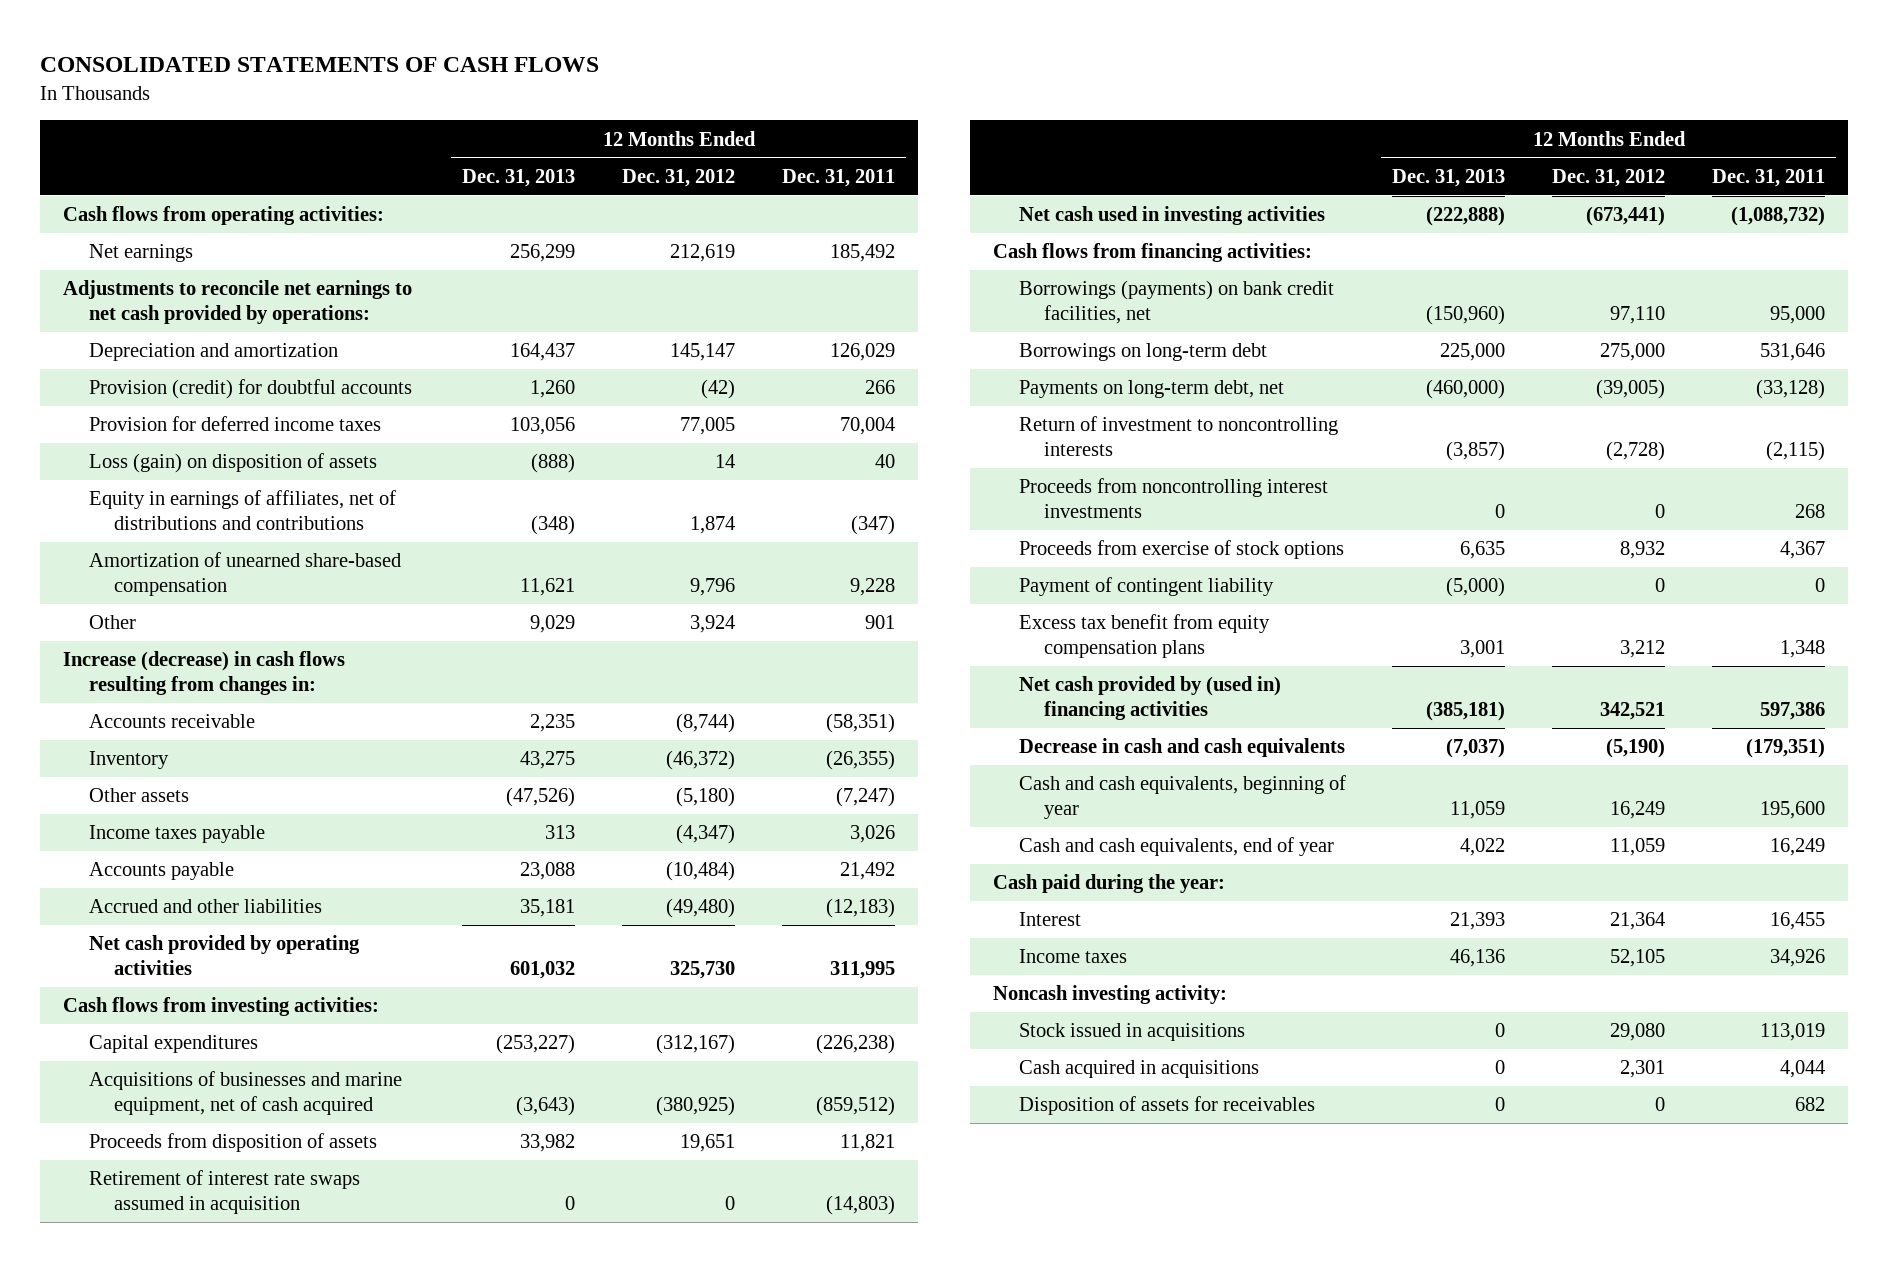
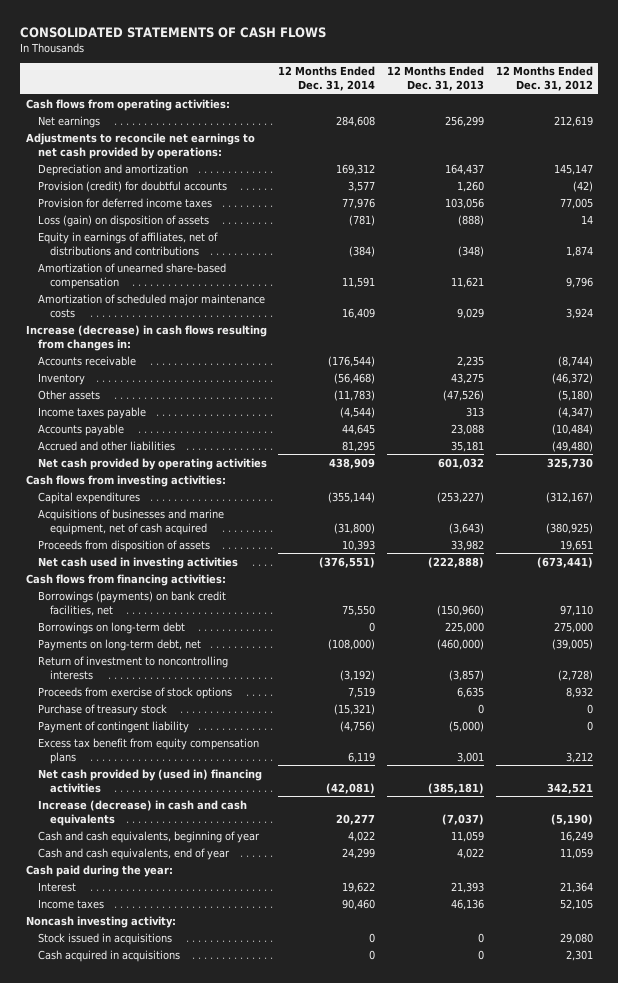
- | 12 Months Ended Dec. 31, 2013 | 12 Months Ended Dec. 31, 2012 | 12 Months Ended Dec. 31, 2011
+ | 12 Months Ended Dec. 31, 2014 | 12 Months Ended Dec. 31, 2013 | 12 Months Ended Dec. 31, 2012
- Other | 9,029 | 3,924 | 901
+ Amortization of scheduled major maintenance costs | 16,409 | 9,029 | 3,924
- Retirement of interest rate swaps assumed in acquisition | 0 | 0 | (14,803)
- Proceeds from noncontrolling interest investments | 0 | 0 | 268
+ Purchase of treasury stock | (15,321) | 0 | 0
- Decrease in cash and cash equivalents | (7,037) | (5,190) | (179,351)
+ Increase (decrease) in cash and cash equivalents | 20,277 | (7,037) | (5,190)
- Disposition of assets for receivables | 0 | 0 | 682

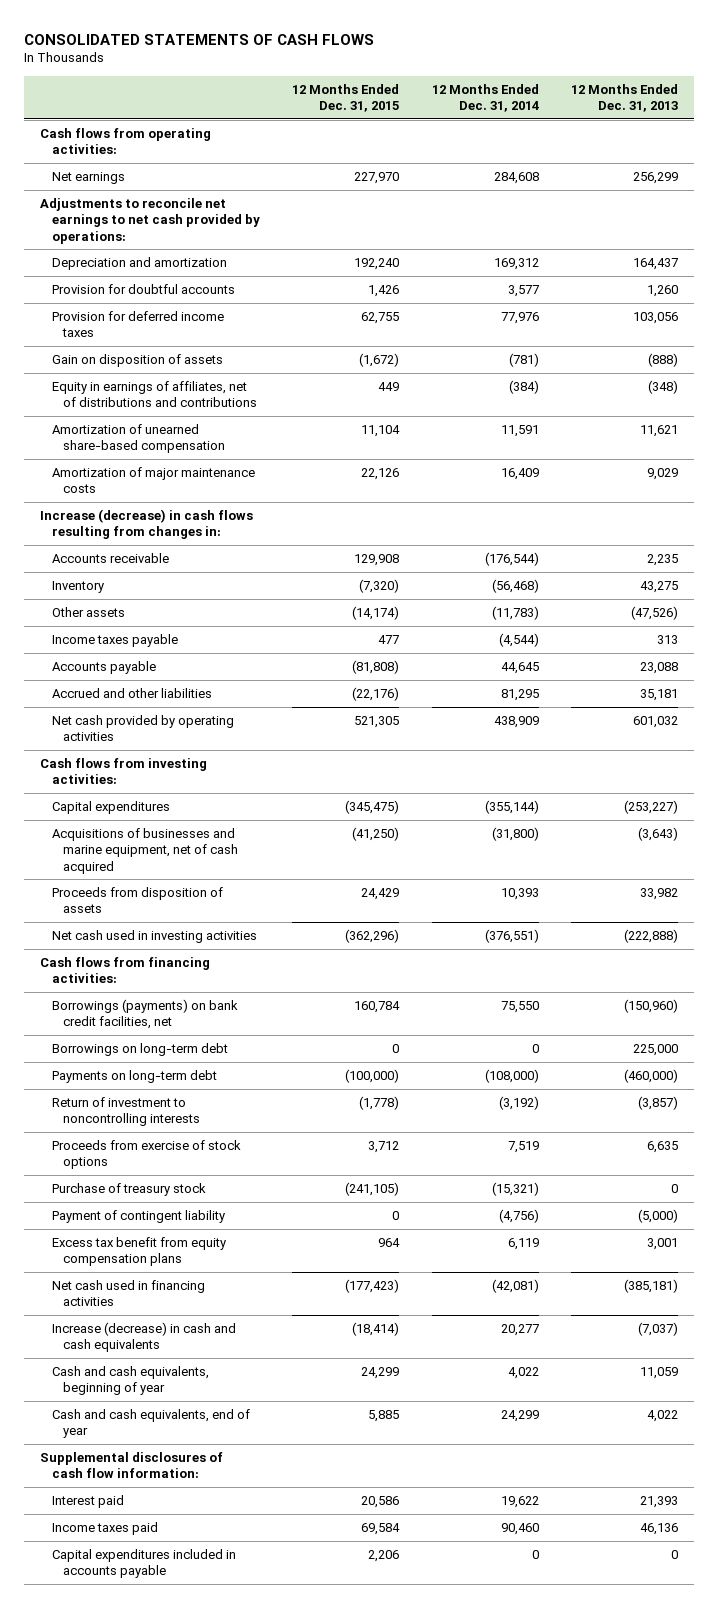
- | 12 Months Ended Dec. 31, 2014 | 12 Months Ended Dec. 31, 2013 | 12 Months Ended Dec. 31, 2012
+ | 12 Months Ended Dec. 31, 2015 | 12 Months Ended Dec. 31, 2014 | 12 Months Ended Dec. 31, 2013
- Provision (credit) for doubtful accounts | 3,577 | 1,260 | (42)
+ Provision for doubtful accounts | 1,426 | 3,577 | 1,260
- Loss (gain) on disposition of assets | (781) | (888) | 14
+ Gain on disposition of assets | (1,672) | (781) | (888)
- Amortization of scheduled major maintenance costs | 16,409 | 9,029 | 3,924
+ Amortization of major maintenance costs | 22,126 | 16,409 | 9,029
- Payments on long-term debt, net | (108,000) | (460,000) | (39,005)
+ Payments on long-term debt | (100,000) | (108,000) | (460,000)
- Net cash provided by (used in) financing activities | (42,081) | (385,181) | 342,521
+ Net cash used in financing activities | (177,423) | (42,081) | (385,181)
- Cash paid during the year:
- Interest | 19,622 | 21,393 | 21,364
- Income taxes | 90,460 | 46,136 | 52,105
- Noncash investing activity:
- Stock issued in acquisitions | 0 | 0 | 29,080
- Cash acquired in acquisitions | 0 | 0 | 2,301
+ Supplemental disclosures of cash flow information:
+ Interest paid | 20,586 | 19,622 | 21,393
+ Income taxes paid | 69,584 | 90,460 | 46,136
+ Capital expenditures included in accounts payable | 2,206 | 0 | 0

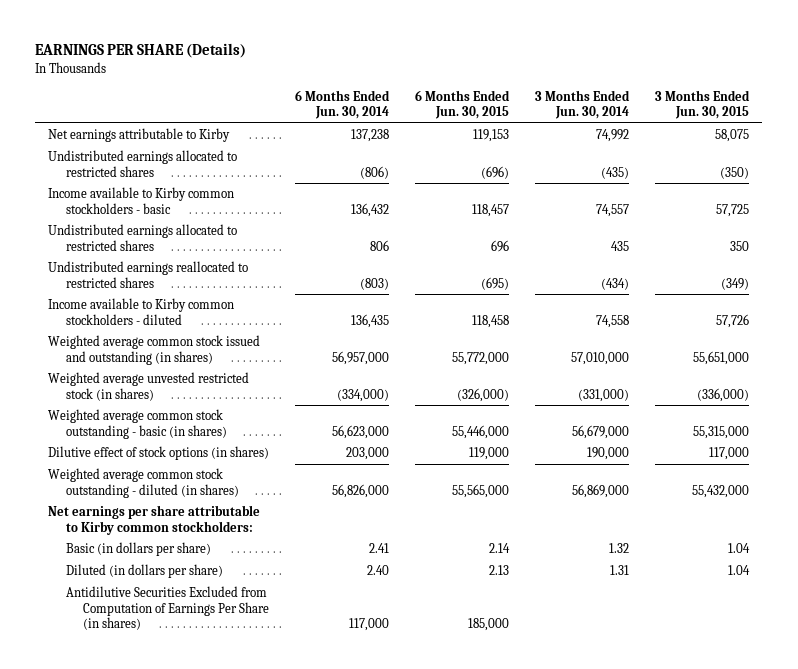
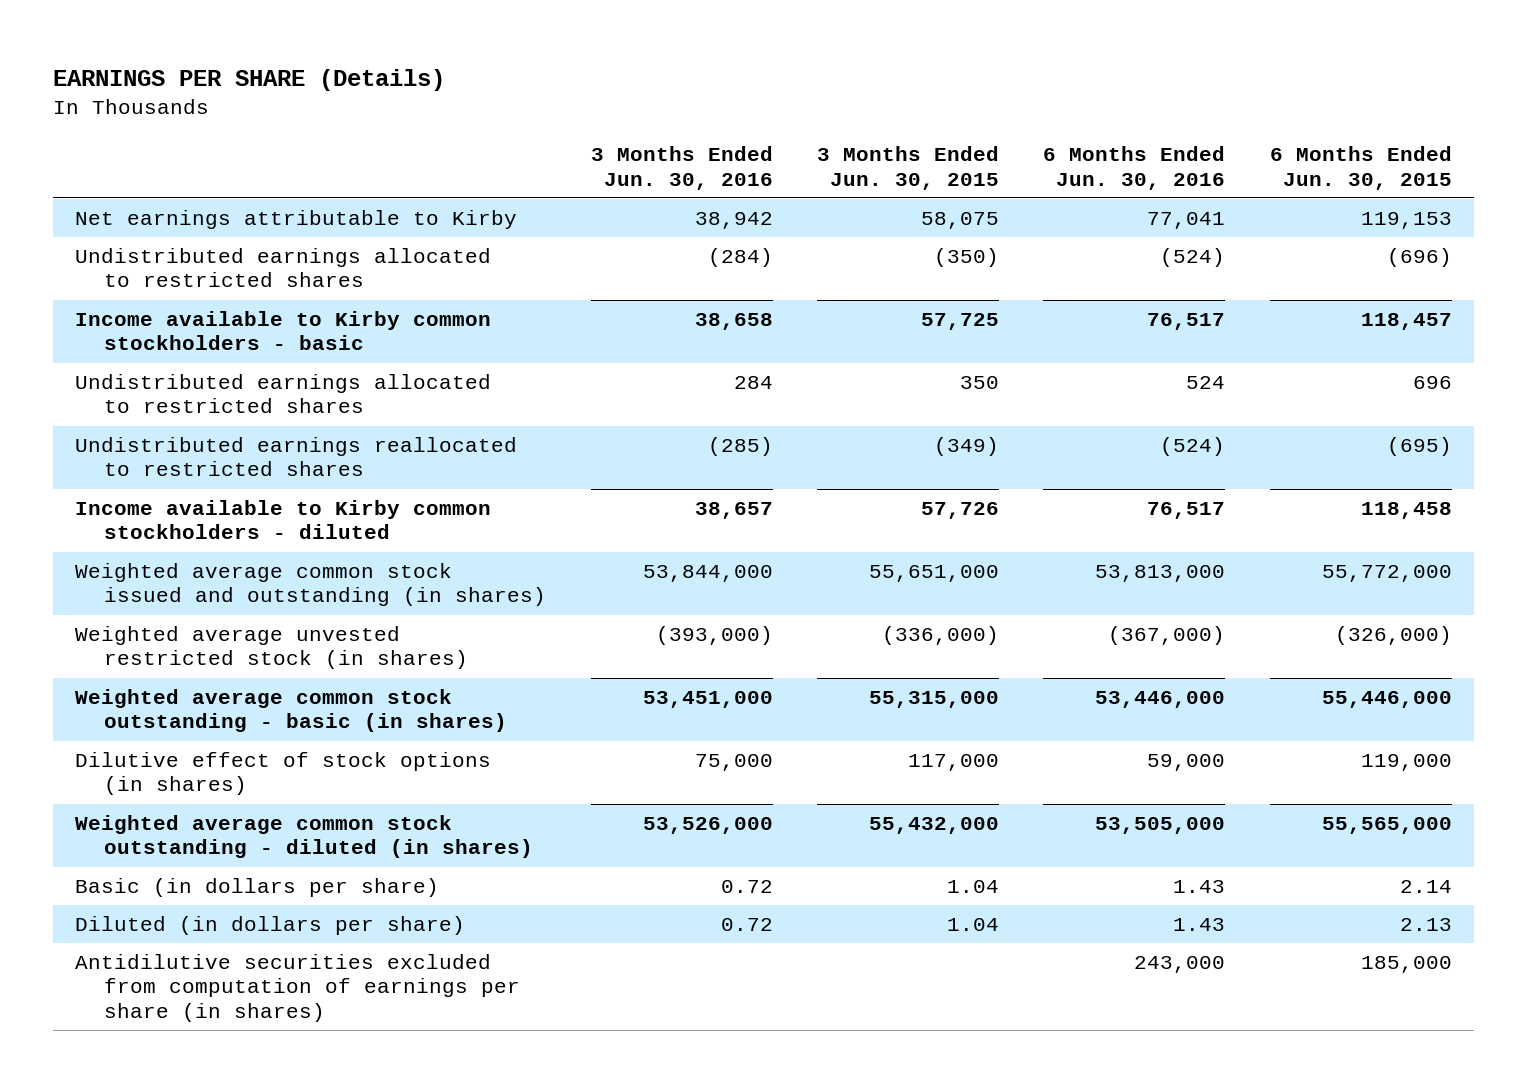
- | 6 Months Ended Jun. 30, 2014 | 6 Months Ended Jun. 30, 2015 | 3 Months Ended Jun. 30, 2014 | 3 Months Ended Jun. 30, 2015
+ | 3 Months Ended Jun. 30, 2016 | 3 Months Ended Jun. 30, 2015 | 6 Months Ended Jun. 30, 2016 | 6 Months Ended Jun. 30, 2015
- Net earnings per share attributable to Kirby common stockholders:
- Antidilutive Securities Excluded from Computation of Earnings Per Share (in shares) | 117,000 | 185,000 | |
+ Antidilutive securities excluded from computation of earnings per share (in shares) | | | 243,000 | 185,000

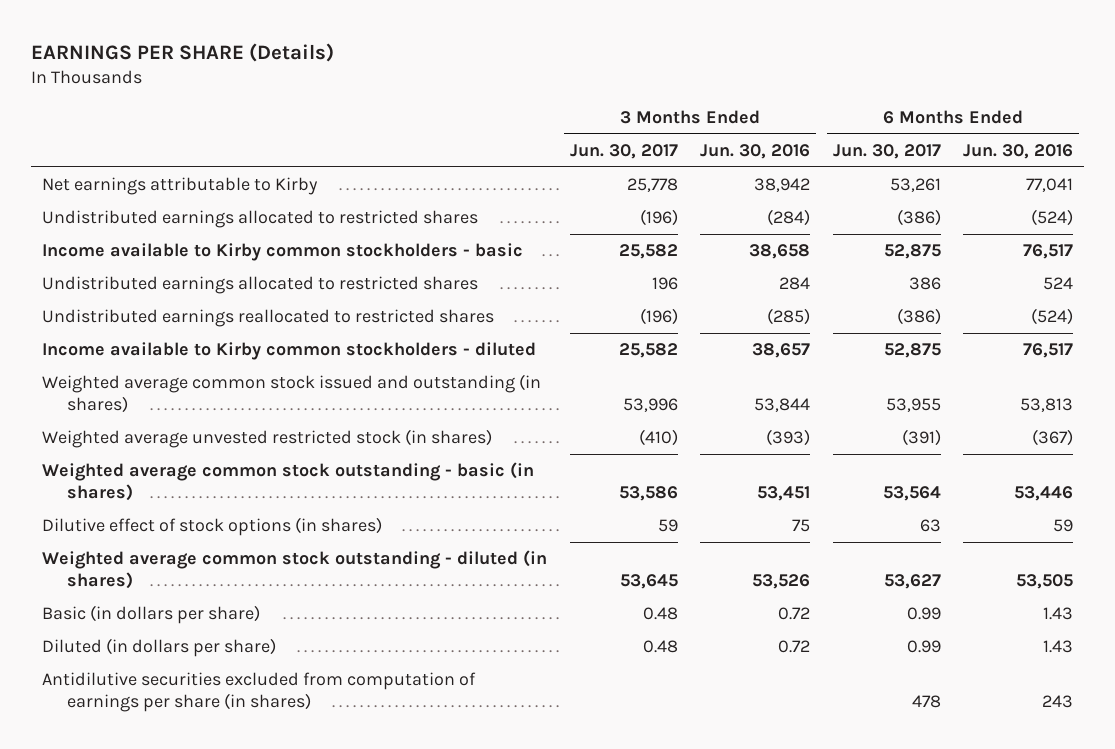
- | 3 Months Ended Jun. 30, 2016 | 3 Months Ended Jun. 30, 2015 | 6 Months Ended Jun. 30, 2016 | 6 Months Ended Jun. 30, 2015
+ | 3 Months Ended Jun. 30, 2017 | 3 Months Ended Jun. 30, 2016 | 6 Months Ended Jun. 30, 2017 | 6 Months Ended Jun. 30, 2016
- Weighted average common stock issued and outstanding (in shares) | 53,844,000 | 55,651,000 | 53,813,000 | 55,772,000
- Weighted average unvested restricted stock (in shares) | (393,000) | (336,000) | (367,000) | (326,000)
- Weighted average common stock outstanding - basic (in shares) | 53,451,000 | 55,315,000 | 53,446,000 | 55,446,000
- Dilutive effect of stock options (in shares) | 75,000 | 117,000 | 59,000 | 119,000
- Weighted average common stock outstanding - diluted (in shares) | 53,526,000 | 55,432,000 | 53,505,000 | 55,565,000
+ Weighted average common stock issued and outstanding (in shares) | 53,996 | 53,844 | 53,955 | 53,813
+ Weighted average unvested restricted stock (in shares) | (410) | (393) | (391) | (367)
+ Weighted average common stock outstanding - basic (in shares) | 53,586 | 53,451 | 53,564 | 53,446
+ Dilutive effect of stock options (in shares) | 59 | 75 | 63 | 59
+ Weighted average common stock outstanding - diluted (in shares) | 53,645 | 53,526 | 53,627 | 53,505
- Antidilutive securities excluded from computation of earnings per share (in shares) | | | 243,000 | 185,000
+ Antidilutive securities excluded from computation of earnings per share (in shares) | | | 478 | 243

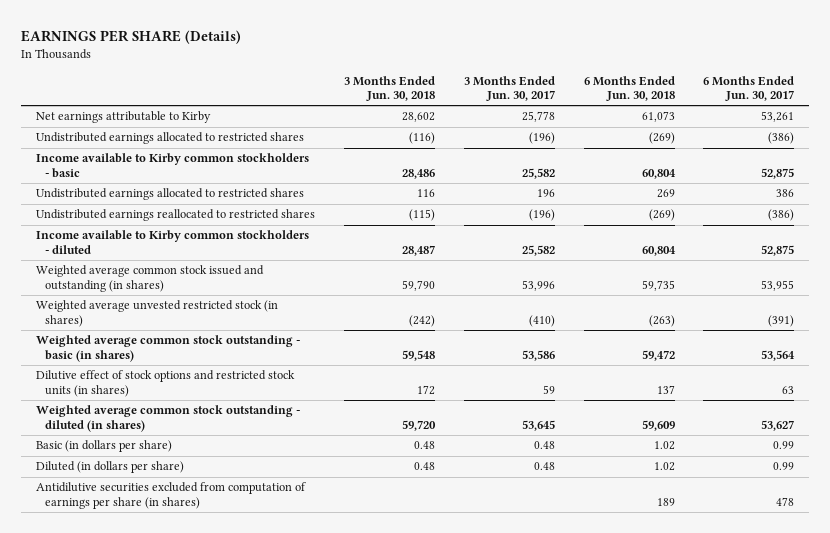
- | 3 Months Ended Jun. 30, 2017 | 3 Months Ended Jun. 30, 2016 | 6 Months Ended Jun. 30, 2017 | 6 Months Ended Jun. 30, 2016
+ | 3 Months Ended Jun. 30, 2018 | 3 Months Ended Jun. 30, 2017 | 6 Months Ended Jun. 30, 2018 | 6 Months Ended Jun. 30, 2017
- Dilutive effect of stock options (in shares) | 59 | 75 | 63 | 59
+ Dilutive effect of stock options and restricted stock units (in shares) | 172 | 59 | 137 | 63

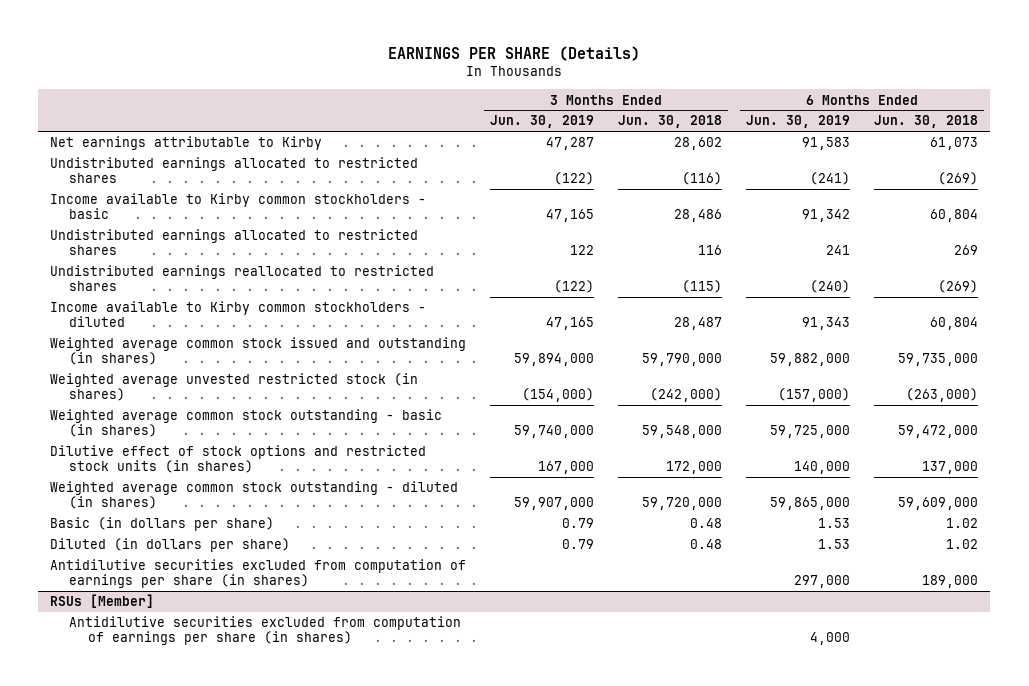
- | 3 Months Ended Jun. 30, 2018 | 3 Months Ended Jun. 30, 2017 | 6 Months Ended Jun. 30, 2018 | 6 Months Ended Jun. 30, 2017
+ | 3 Months Ended Jun. 30, 2019 | 3 Months Ended Jun. 30, 2018 | 6 Months Ended Jun. 30, 2019 | 6 Months Ended Jun. 30, 2018
- Weighted average common stock issued and outstanding (in shares) | 59,790 | 53,996 | 59,735 | 53,955
- Weighted average unvested restricted stock (in shares) | (242) | (410) | (263) | (391)
- Weighted average common stock outstanding - basic (in shares) | 59,548 | 53,586 | 59,472 | 53,564
- Dilutive effect of stock options and restricted stock units (in shares) | 172 | 59 | 137 | 63
- Weighted average common stock outstanding - diluted (in shares) | 59,720 | 53,645 | 59,609 | 53,627
+ Weighted average common stock issued and outstanding (in shares) | 59,894,000 | 59,790,000 | 59,882,000 | 59,735,000
+ Weighted average unvested restricted stock (in shares) | (154,000) | (242,000) | (157,000) | (263,000)
+ Weighted average common stock outstanding - basic (in shares) | 59,740,000 | 59,548,000 | 59,725,000 | 59,472,000
+ Dilutive effect of stock options and restricted stock units (in shares) | 167,000 | 172,000 | 140,000 | 137,000
+ Weighted average common stock outstanding - diluted (in shares) | 59,907,000 | 59,720,000 | 59,865,000 | 59,609,000
- Antidilutive securities excluded from computation of earnings per share (in shares) | | | 189 | 478
+ Antidilutive securities excluded from computation of earnings per share (in shares) | | | 297,000 | 189,000
+ RSUs [Member]
+ Antidilutive securities excluded from computation of earnings per share (in shares) | | | 4,000 |

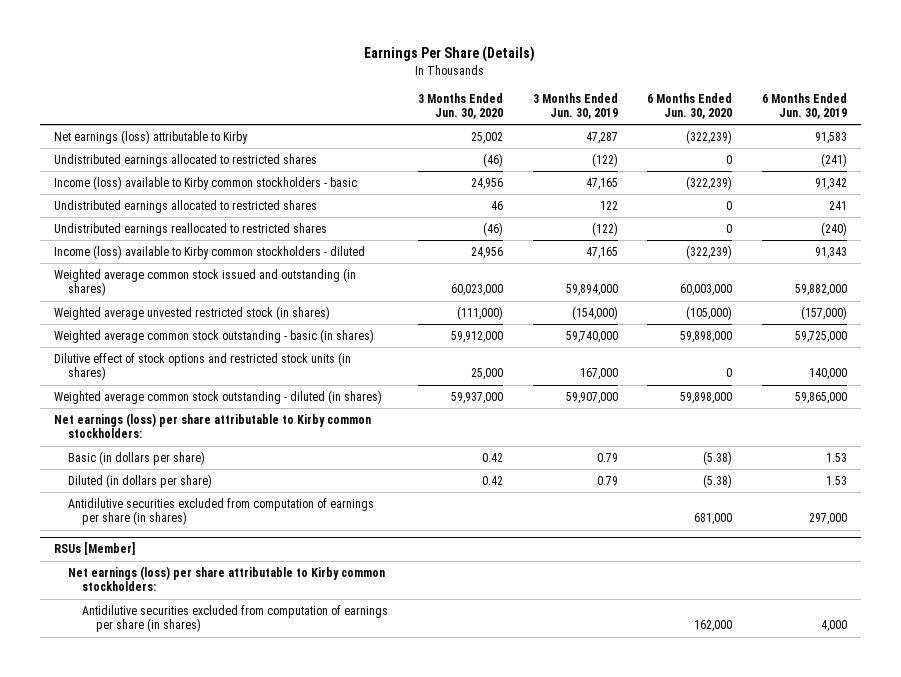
- EARNINGS PER SHARE (Details)
+ Earnings Per Share (Details)
- | 3 Months Ended Jun. 30, 2019 | 3 Months Ended Jun. 30, 2018 | 6 Months Ended Jun. 30, 2019 | 6 Months Ended Jun. 30, 2018
+ | 3 Months Ended Jun. 30, 2020 | 3 Months Ended Jun. 30, 2019 | 6 Months Ended Jun. 30, 2020 | 6 Months Ended Jun. 30, 2019
- Net earnings attributable to Kirby | 47,287 | 28,602 | 91,583 | 61,073
+ Net earnings (loss) attributable to Kirby | 25,002 | 47,287 | (322,239) | 91,583
- Income available to Kirby common stockholders - basic | 47,165 | 28,486 | 91,342 | 60,804
+ Income (loss) available to Kirby common stockholders - basic | 24,956 | 47,165 | (322,239) | 91,342
- Income available to Kirby common stockholders - diluted | 47,165 | 28,487 | 91,343 | 60,804
+ Income (loss) available to Kirby common stockholders - diluted | 24,956 | 47,165 | (322,239) | 91,343
+ Net earnings (loss) per share attributable to Kirby common stockholders:
@ RSUs [Member]
+ Net earnings (loss) per share attributable to Kirby common stockholders:

